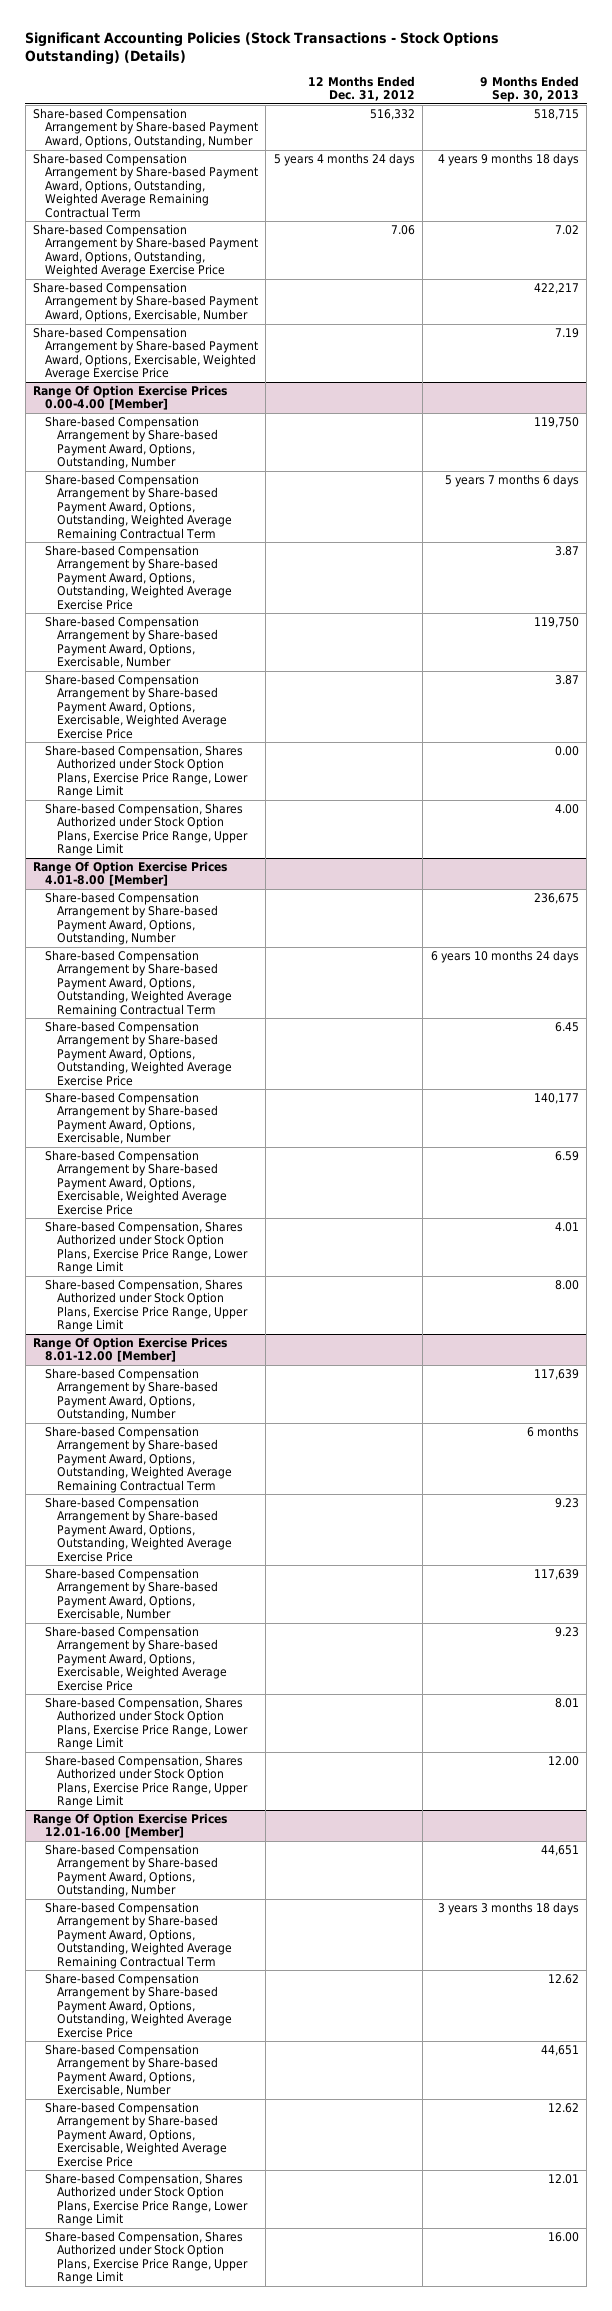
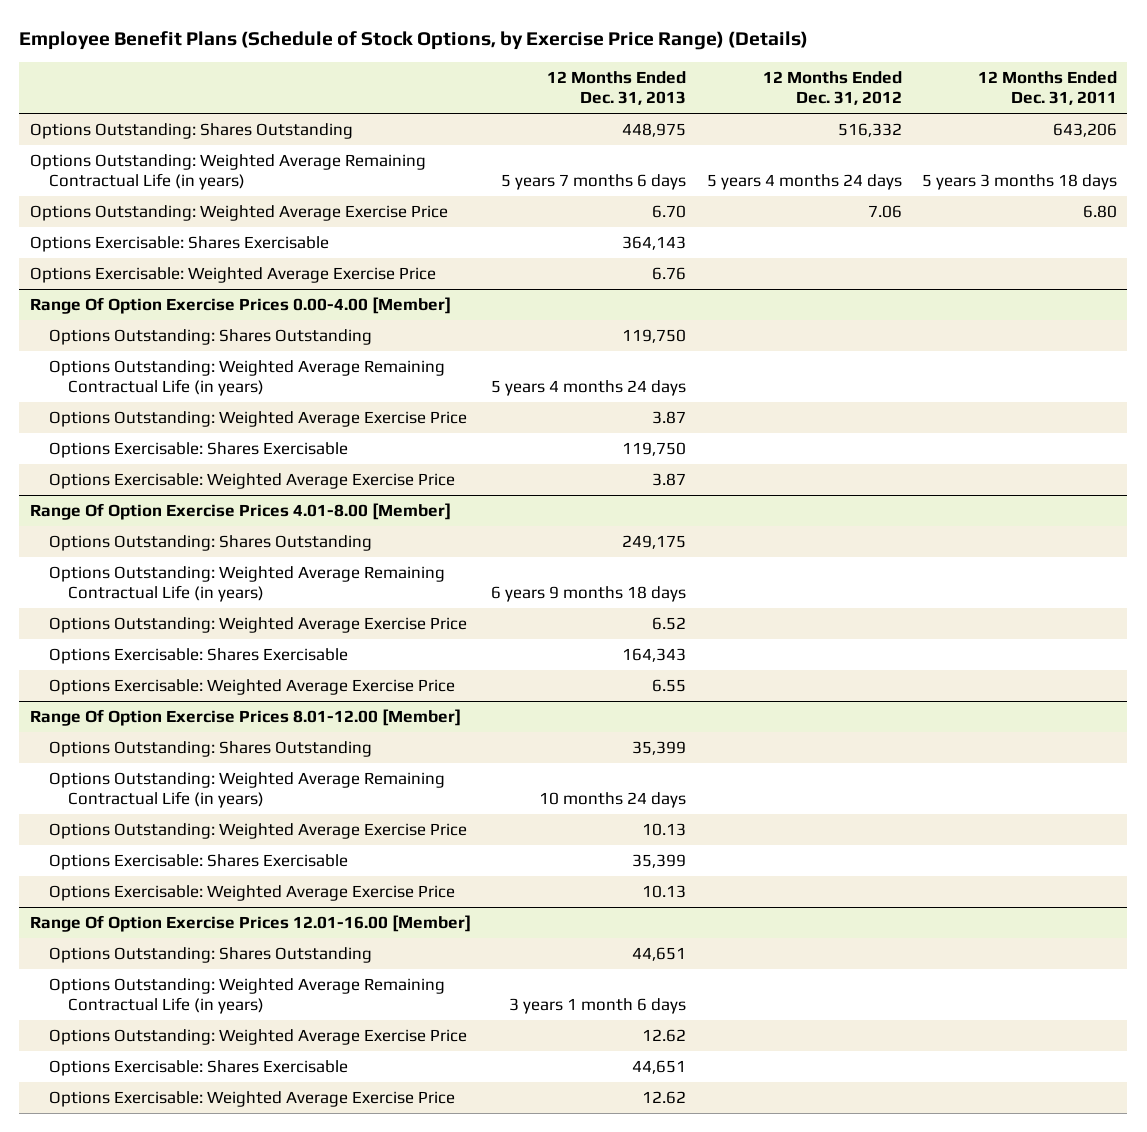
- Significant Accounting Policies (Stock Transactions - Stock Options Outstanding) (Details)
+ Employee Benefit Plans (Schedule of Stock Options, by Exercise Price Range) (Details)
- | 12 Months Ended Dec. 31, 2012 | 9 Months Ended Sep. 30, 2013
+ | 12 Months Ended Dec. 31, 2013 | 12 Months Ended Dec. 31, 2012 | 12 Months Ended Dec. 31, 2011
- Share-based Compensation Arrangement by Share-based Payment Award, Options, Outstanding, Number | 516,332 | 518,715
- Share-based Compensation Arrangement by Share-based Payment Award, Options, Outstanding, Weighted Average Remaining Contractual Term | 5 years 4 months 24 days | 4 years 9 months 18 days
- Share-based Compensation Arrangement by Share-based Payment Award, Options, Outstanding, Weighted Average Exercise Price | 7.06 | 7.02
- Share-based Compensation Arrangement by Share-based Payment Award, Options, Exercisable, Number | | 422,217
- Share-based Compensation Arrangement by Share-based Payment Award, Options, Exercisable, Weighted Average Exercise Price | | 7.19
+ Options Outstanding: Shares Outstanding | 448,975 | 516,332 | 643,206
+ Options Outstanding: Weighted Average Remaining Contractual Life (in years) | 5 years 7 months 6 days | 5 years 4 months 24 days | 5 years 3 months 18 days
+ Options Outstanding: Weighted Average Exercise Price | 6.70 | 7.06 | 6.80
+ Options Exercisable: Shares Exercisable | 364,143 | |
+ Options Exercisable: Weighted Average Exercise Price | 6.76 | |
@ Range Of Option Exercise Prices 0.00-4.00 [Member]
- Share-based Compensation Arrangement by Share-based Payment Award, Options, Outstanding, Number | | 119,750
- Share-based Compensation Arrangement by Share-based Payment Award, Options, Outstanding, Weighted Average Remaining Contractual Term | | 5 years 7 months 6 days
- Share-based Compensation Arrangement by Share-based Payment Award, Options, Outstanding, Weighted Average Exercise Price | | 3.87
- Share-based Compensation Arrangement by Share-based Payment Award, Options, Exercisable, Number | | 119,750
- Share-based Compensation Arrangement by Share-based Payment Award, Options, Exercisable, Weighted Average Exercise Price | | 3.87
- Share-based Compensation, Shares Authorized under Stock Option Plans, Exercise Price Range, Lower Range Limit | | 0.00
- Share-based Compensation, Shares Authorized under Stock Option Plans, Exercise Price Range, Upper Range Limit | | 4.00
+ Options Outstanding: Shares Outstanding | 119,750 | |
+ Options Outstanding: Weighted Average Remaining Contractual Life (in years) | 5 years 4 months 24 days | |
+ Options Outstanding: Weighted Average Exercise Price | 3.87 | |
+ Options Exercisable: Shares Exercisable | 119,750 | |
+ Options Exercisable: Weighted Average Exercise Price | 3.87 | |
@ Range Of Option Exercise Prices 4.01-8.00 [Member]
- Share-based Compensation Arrangement by Share-based Payment Award, Options, Outstanding, Number | | 236,675
- Share-based Compensation Arrangement by Share-based Payment Award, Options, Outstanding, Weighted Average Remaining Contractual Term | | 6 years 10 months 24 days
- Share-based Compensation Arrangement by Share-based Payment Award, Options, Outstanding, Weighted Average Exercise Price | | 6.45
- Share-based Compensation Arrangement by Share-based Payment Award, Options, Exercisable, Number | | 140,177
- Share-based Compensation Arrangement by Share-based Payment Award, Options, Exercisable, Weighted Average Exercise Price | | 6.59
- Share-based Compensation, Shares Authorized under Stock Option Plans, Exercise Price Range, Lower Range Limit | | 4.01
- Share-based Compensation, Shares Authorized under Stock Option Plans, Exercise Price Range, Upper Range Limit | | 8.00
+ Options Outstanding: Shares Outstanding | 249,175 | |
+ Options Outstanding: Weighted Average Remaining Contractual Life (in years) | 6 years 9 months 18 days | |
+ Options Outstanding: Weighted Average Exercise Price | 6.52 | |
+ Options Exercisable: Shares Exercisable | 164,343 | |
+ Options Exercisable: Weighted Average Exercise Price | 6.55 | |
@ Range Of Option Exercise Prices 8.01-12.00 [Member]
- Share-based Compensation Arrangement by Share-based Payment Award, Options, Outstanding, Number | | 117,639
- Share-based Compensation Arrangement by Share-based Payment Award, Options, Outstanding, Weighted Average Remaining Contractual Term | | 6 months
- Share-based Compensation Arrangement by Share-based Payment Award, Options, Outstanding, Weighted Average Exercise Price | | 9.23
- Share-based Compensation Arrangement by Share-based Payment Award, Options, Exercisable, Number | | 117,639
- Share-based Compensation Arrangement by Share-based Payment Award, Options, Exercisable, Weighted Average Exercise Price | | 9.23
- Share-based Compensation, Shares Authorized under Stock Option Plans, Exercise Price Range, Lower Range Limit | | 8.01
- Share-based Compensation, Shares Authorized under Stock Option Plans, Exercise Price Range, Upper Range Limit | | 12.00
+ Options Outstanding: Shares Outstanding | 35,399 | |
+ Options Outstanding: Weighted Average Remaining Contractual Life (in years) | 10 months 24 days | |
+ Options Outstanding: Weighted Average Exercise Price | 10.13 | |
+ Options Exercisable: Shares Exercisable | 35,399 | |
+ Options Exercisable: Weighted Average Exercise Price | 10.13 | |
@ Range Of Option Exercise Prices 12.01-16.00 [Member]
- Share-based Compensation Arrangement by Share-based Payment Award, Options, Outstanding, Number | | 44,651
- Share-based Compensation Arrangement by Share-based Payment Award, Options, Outstanding, Weighted Average Remaining Contractual Term | | 3 years 3 months 18 days
- Share-based Compensation Arrangement by Share-based Payment Award, Options, Outstanding, Weighted Average Exercise Price | | 12.62
- Share-based Compensation Arrangement by Share-based Payment Award, Options, Exercisable, Number | | 44,651
- Share-based Compensation Arrangement by Share-based Payment Award, Options, Exercisable, Weighted Average Exercise Price | | 12.62
- Share-based Compensation, Shares Authorized under Stock Option Plans, Exercise Price Range, Lower Range Limit | | 12.01
- Share-based Compensation, Shares Authorized under Stock Option Plans, Exercise Price Range, Upper Range Limit | | 16.00
+ Options Outstanding: Shares Outstanding | 44,651 | |
+ Options Outstanding: Weighted Average Remaining Contractual Life (in years) | 3 years 1 month 6 days | |
+ Options Outstanding: Weighted Average Exercise Price | 12.62 | |
+ Options Exercisable: Shares Exercisable | 44,651 | |
+ Options Exercisable: Weighted Average Exercise Price | 12.62 | |

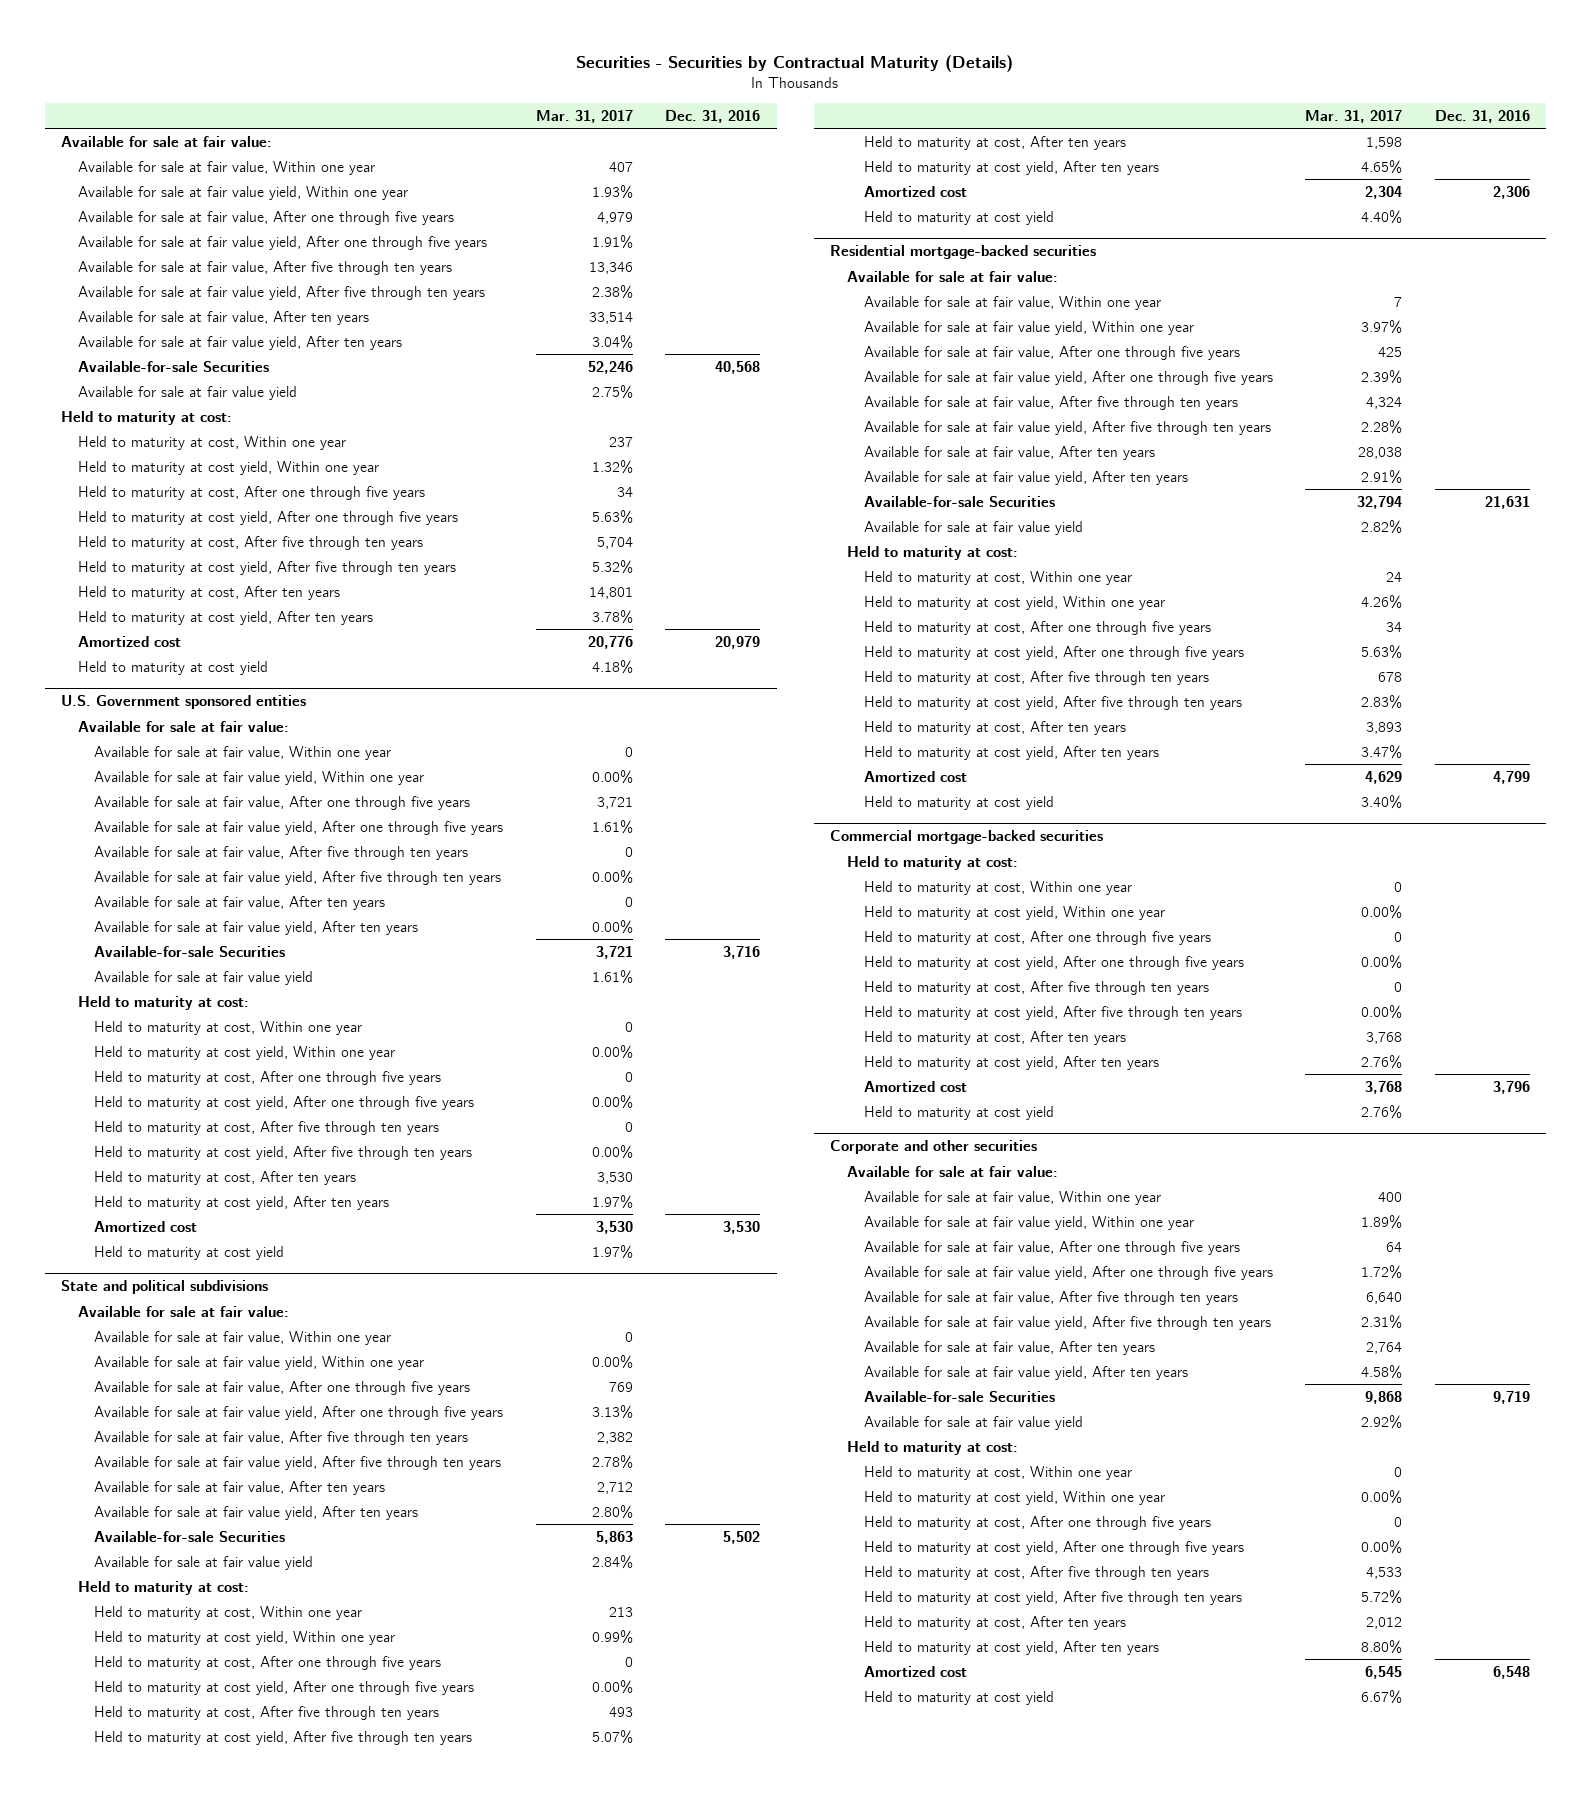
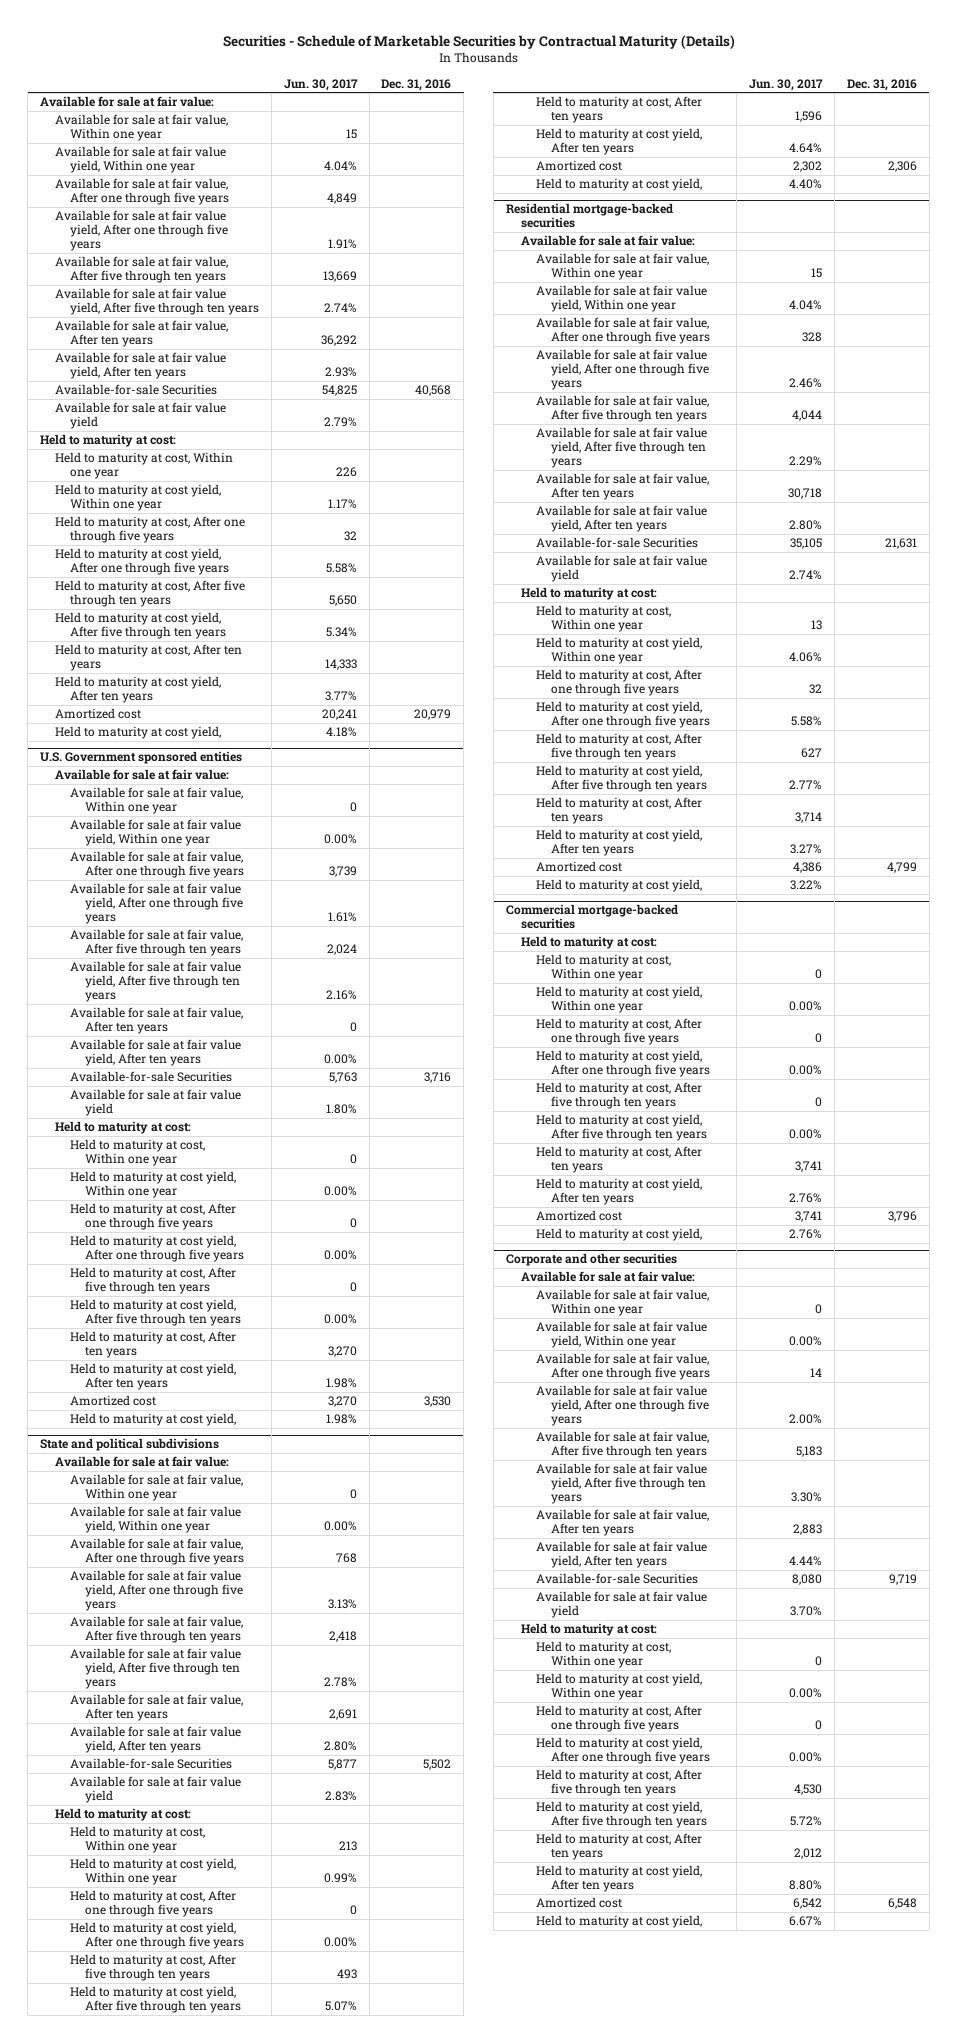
- Securities - Securities by Contractual Maturity (Details)
+ Securities - Schedule of Marketable Securities by Contractual Maturity (Details)
- | Mar. 31, 2017 | Dec. 31, 2016
+ | Jun. 30, 2017 | Dec. 31, 2016
- Held to maturity at cost yield | 4.18% |
+ Held to maturity at cost yield, | 4.18% |
@ U.S. Government sponsored entities
- Held to maturity at cost yield | 1.97% |
+ Held to maturity at cost yield, | 1.98% |
@ State and political subdivisions
- Held to maturity at cost yield | 4.40% |
+ Held to maturity at cost yield, | 4.40% |
@ Residential mortgage-backed securities
- Held to maturity at cost yield | 3.40% |
+ Held to maturity at cost yield, | 3.22% |
@ Commercial mortgage-backed securities
- Held to maturity at cost yield | 2.76% |
+ Held to maturity at cost yield, | 2.76% |
@ Corporate and other securities
- Held to maturity at cost yield | 6.67% |
+ Held to maturity at cost yield, | 6.67% |

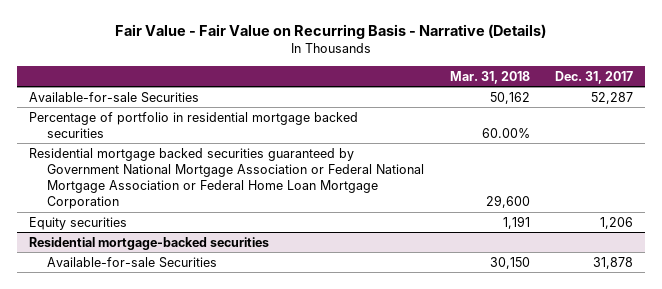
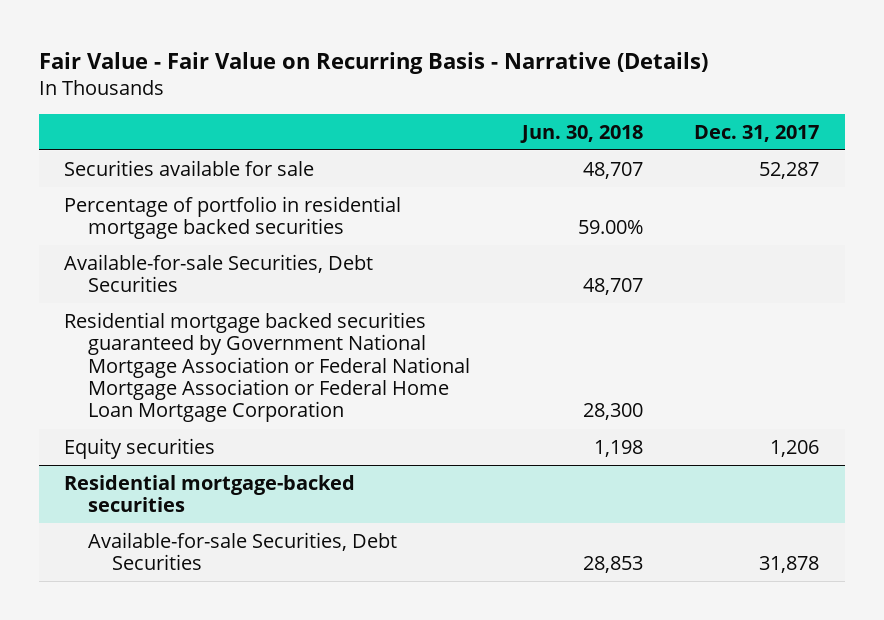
- | Mar. 31, 2018 | Dec. 31, 2017
+ | Jun. 30, 2018 | Dec. 31, 2017
- Available-for-sale Securities | 50,162 | 52,287
+ Securities available for sale | 48,707 | 52,287
+ Available-for-sale Securities, Debt Securities | 48,707 |
@ Residential mortgage-backed securities
- Available-for-sale Securities | 30,150 | 31,878
+ Available-for-sale Securities, Debt Securities | 28,853 | 31,878

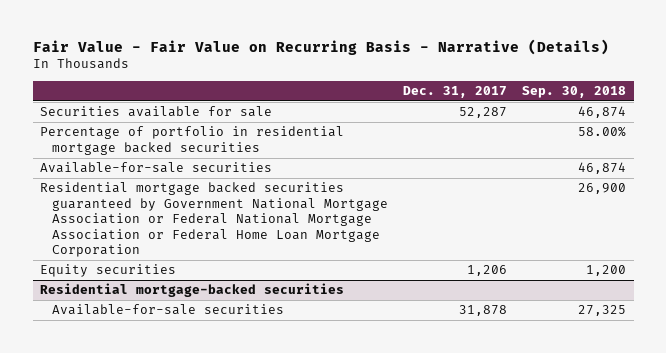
- | Jun. 30, 2018 | Dec. 31, 2017
+ | Dec. 31, 2017 | Sep. 30, 2018
- Available-for-sale Securities, Debt Securities | 48,707 |
+ Available-for-sale securities | | 46,874
@ Residential mortgage-backed securities
- Available-for-sale Securities, Debt Securities | 28,853 | 31,878
+ Available-for-sale securities | 31,878 | 27,325

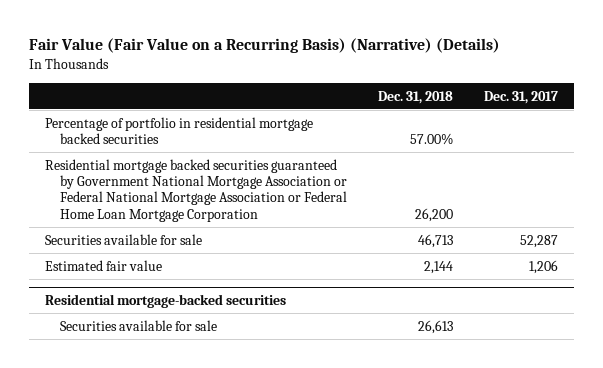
- Fair Value - Fair Value on Recurring Basis - Narrative (Details)
+ Fair Value (Fair Value on a Recurring Basis) (Narrative) (Details)
- | Dec. 31, 2017 | Sep. 30, 2018
+ | Dec. 31, 2018 | Dec. 31, 2017
- Available-for-sale securities | | 46,874
- Equity securities | 1,206 | 1,200
moved down: Securities available for sale | 46,713 | 52,287
+ Estimated fair value | 2,144 | 1,206
@ Residential mortgage-backed securities
- Available-for-sale securities | 31,878 | 27,325
+ Securities available for sale | 26,613 |

